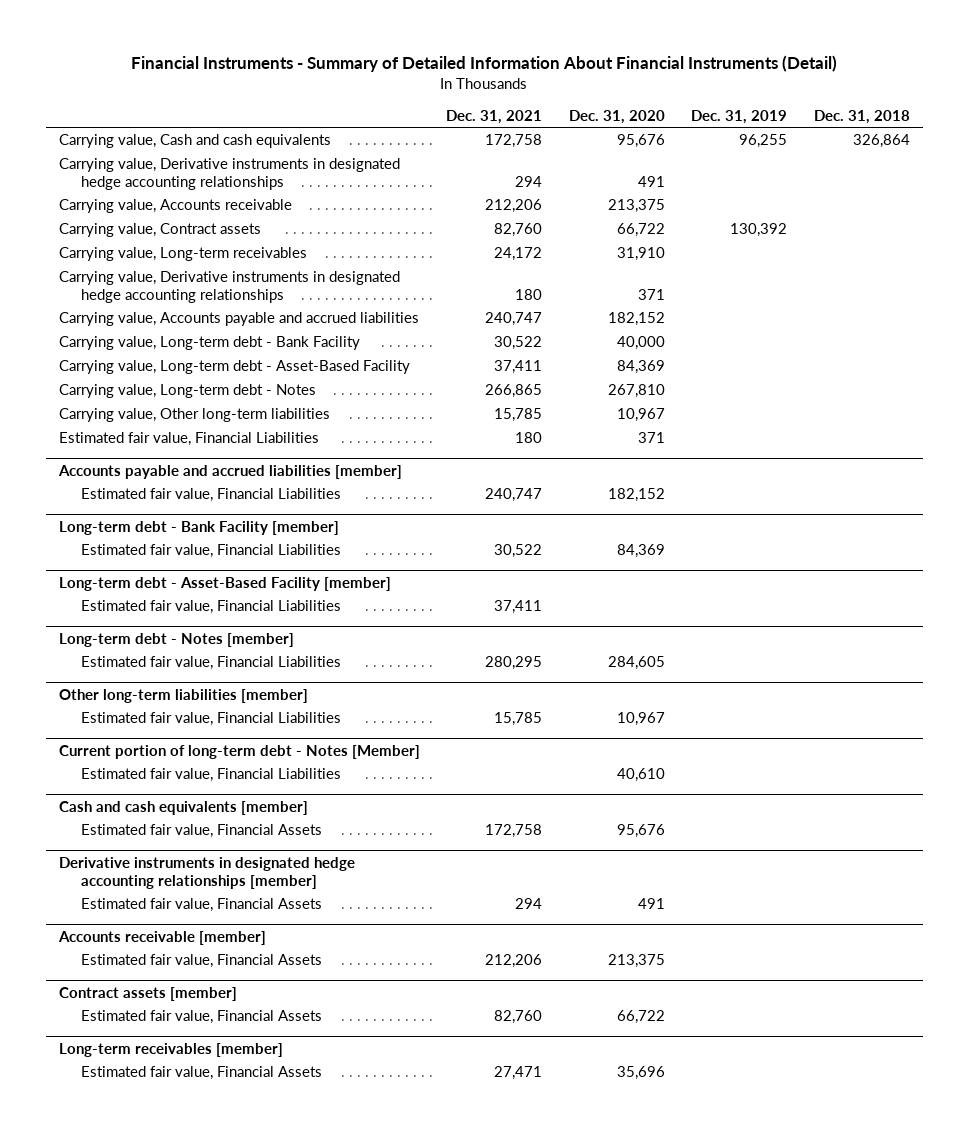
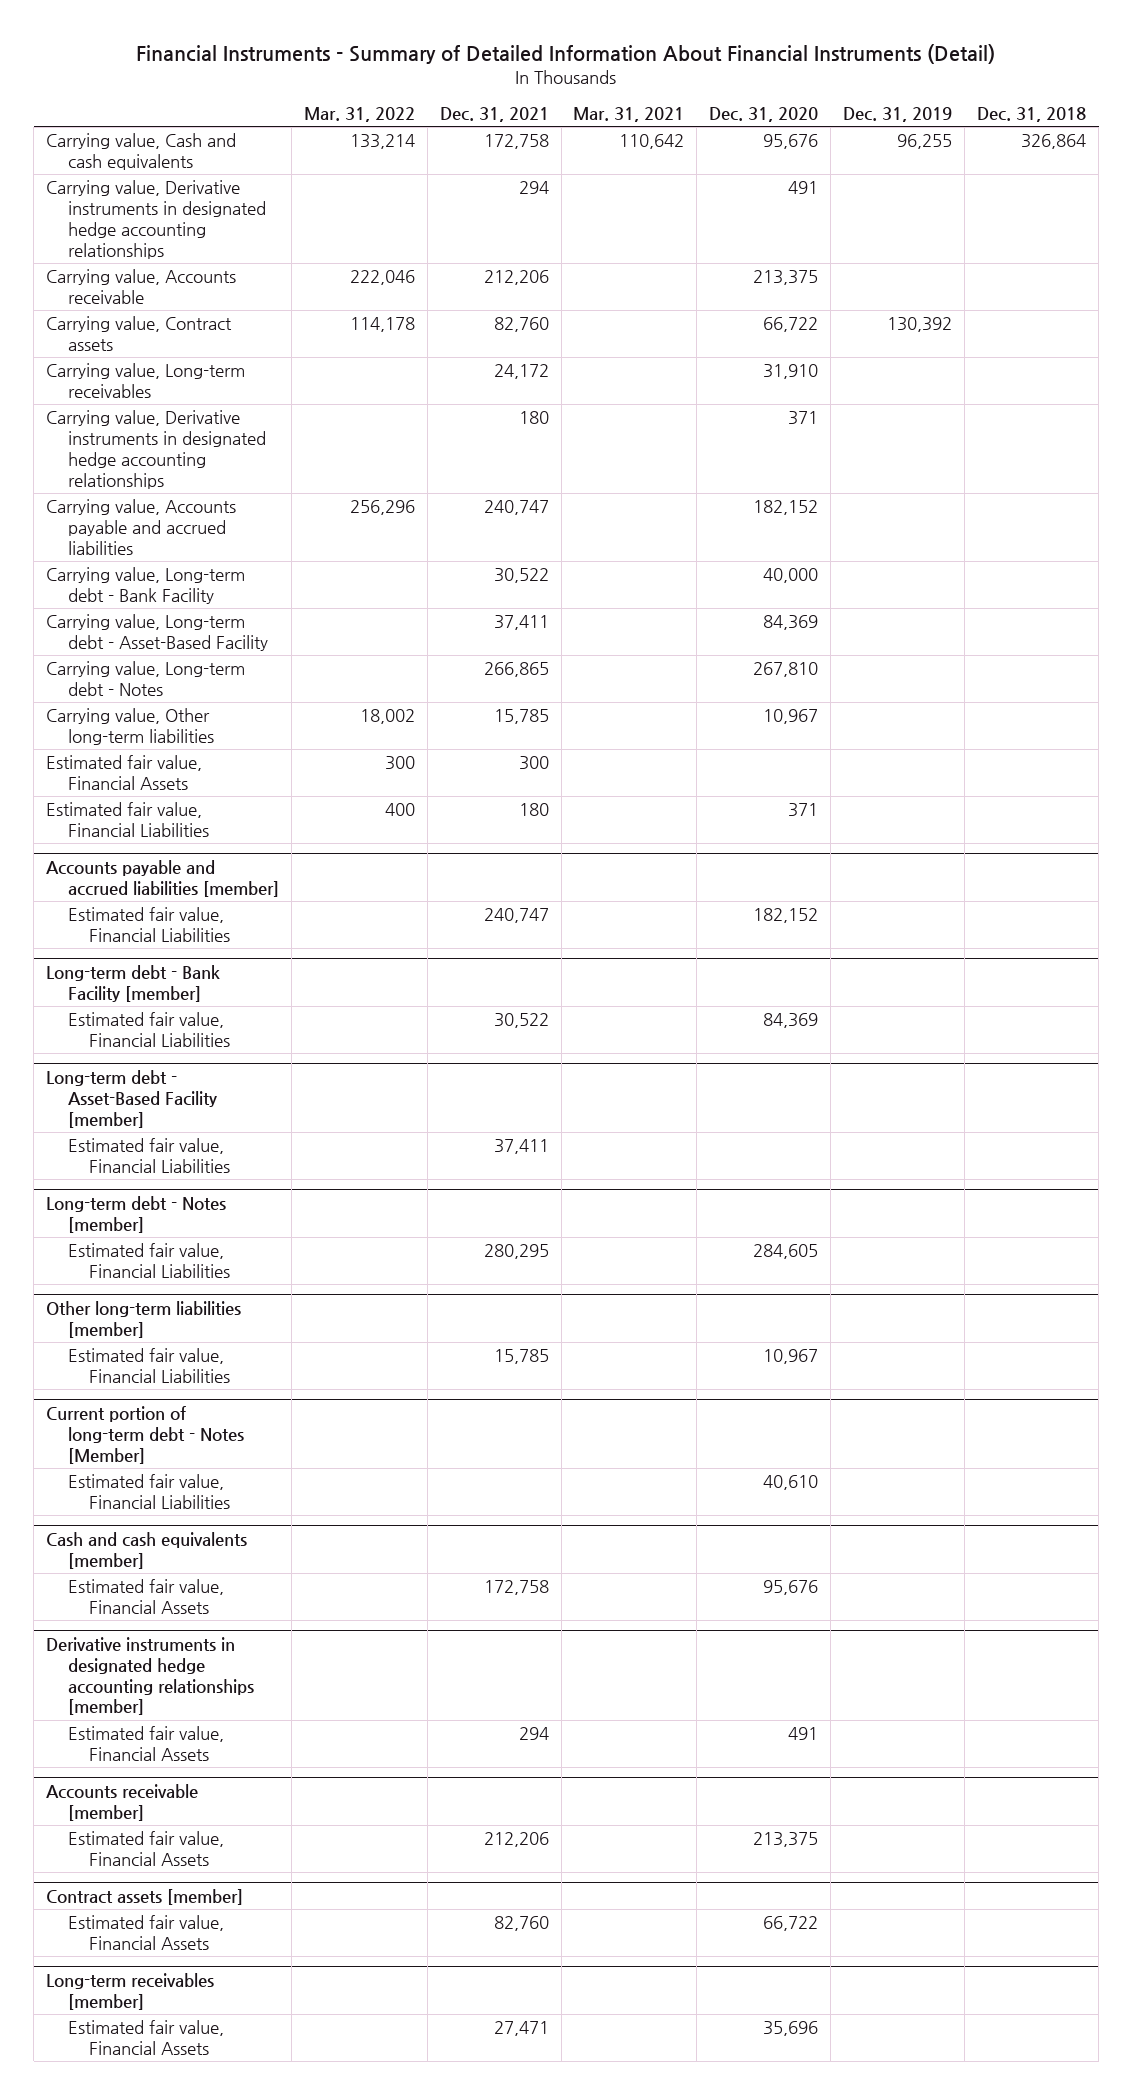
- | Dec. 31, 2021 | Dec. 31, 2020 | Dec. 31, 2019 | Dec. 31, 2018
+ | Mar. 31, 2022 | Dec. 31, 2021 | Mar. 31, 2021 | Dec. 31, 2020 | Dec. 31, 2019 | Dec. 31, 2018
+ Estimated fair value, Financial Assets | 300 | 300 | | | |

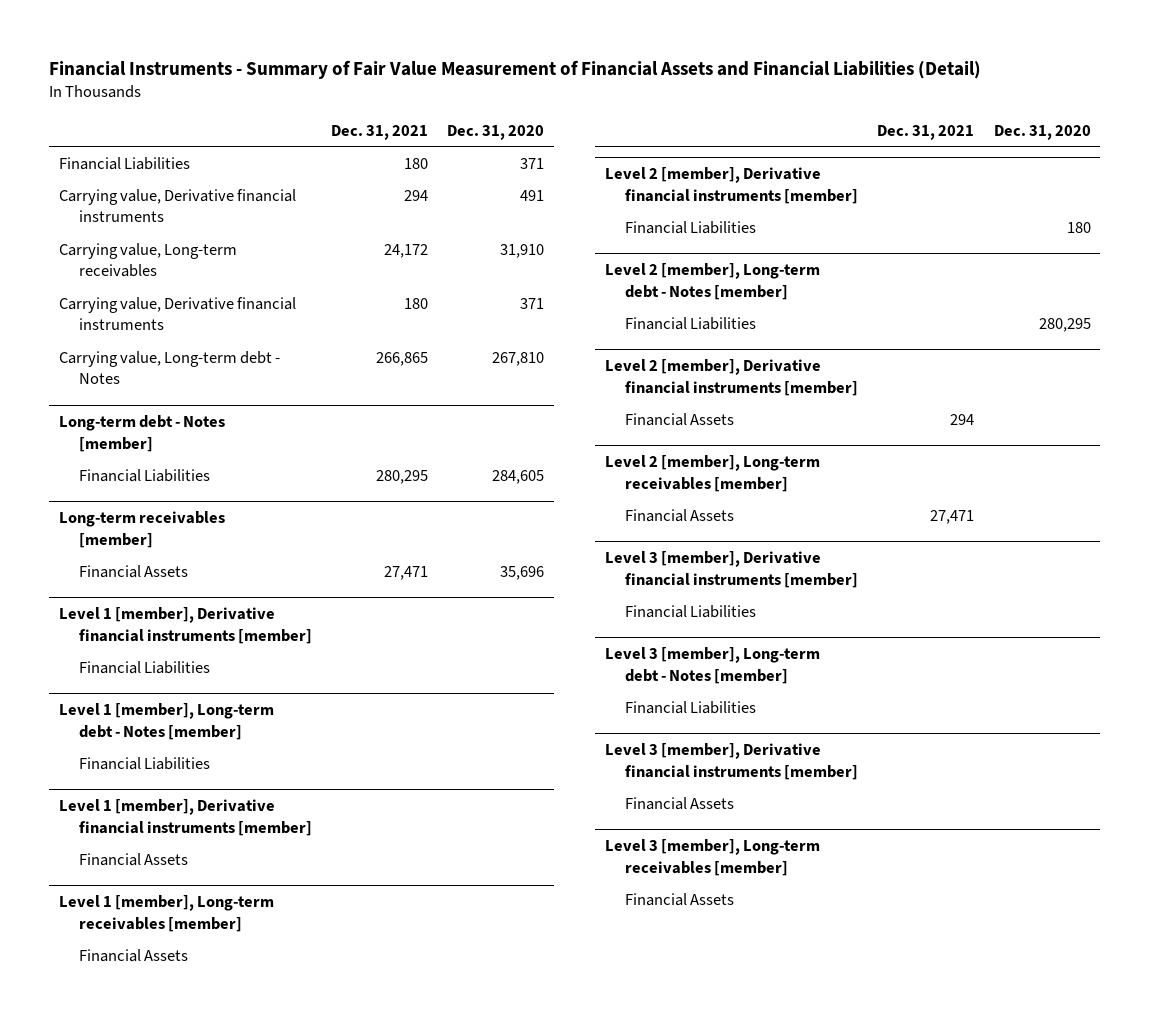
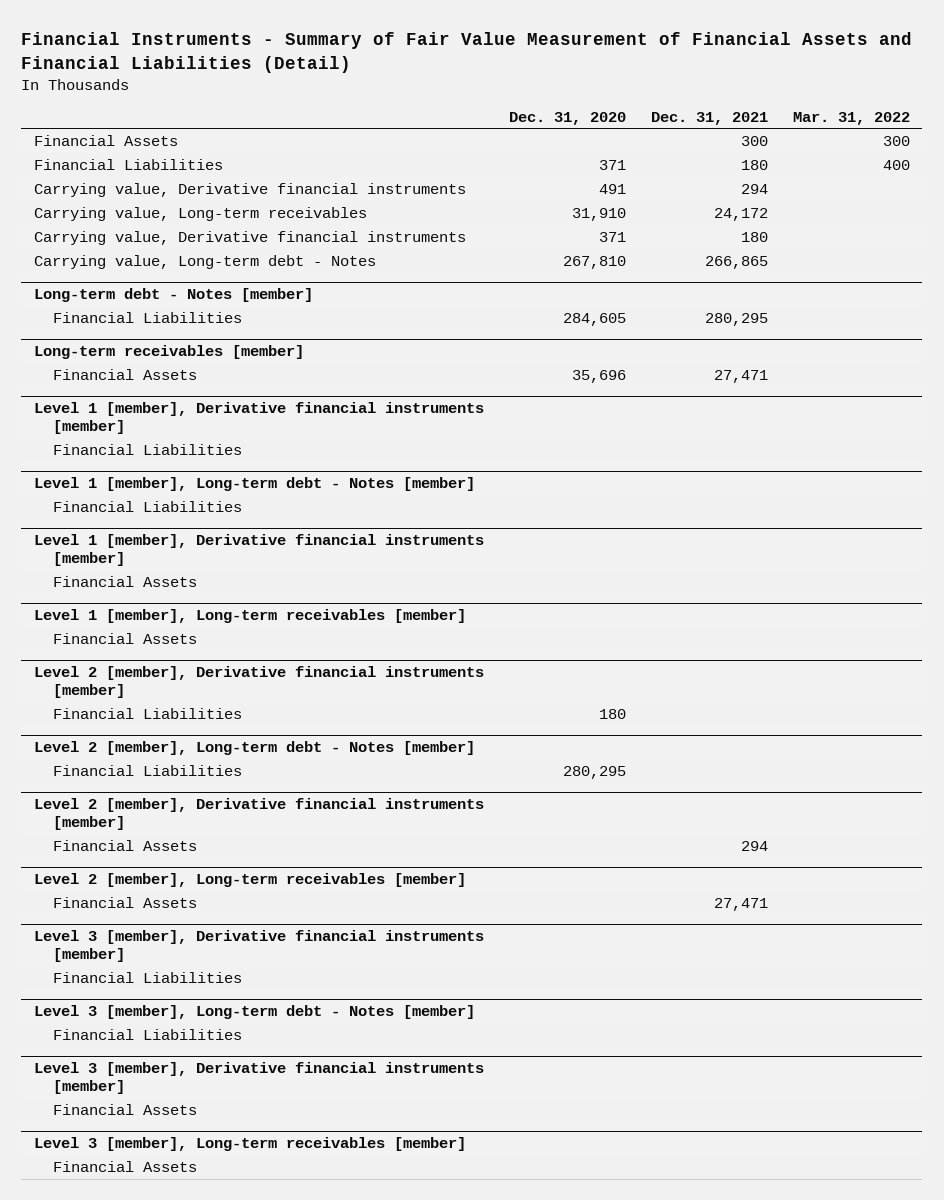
- | Dec. 31, 2021 | Dec. 31, 2020
+ | Dec. 31, 2020 | Dec. 31, 2021 | Mar. 31, 2022
+ Financial Assets | | 300 | 300

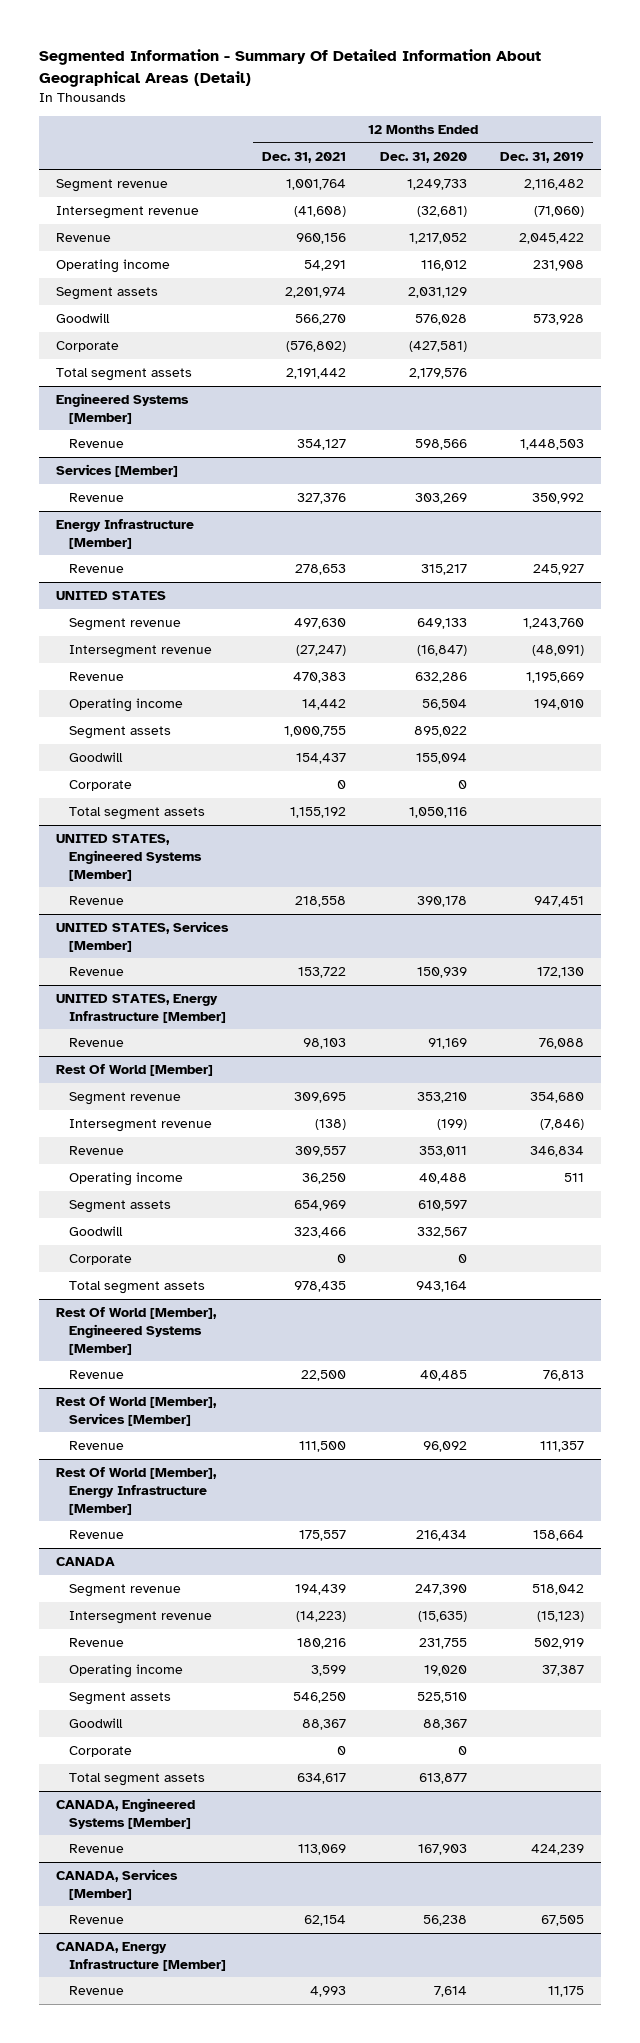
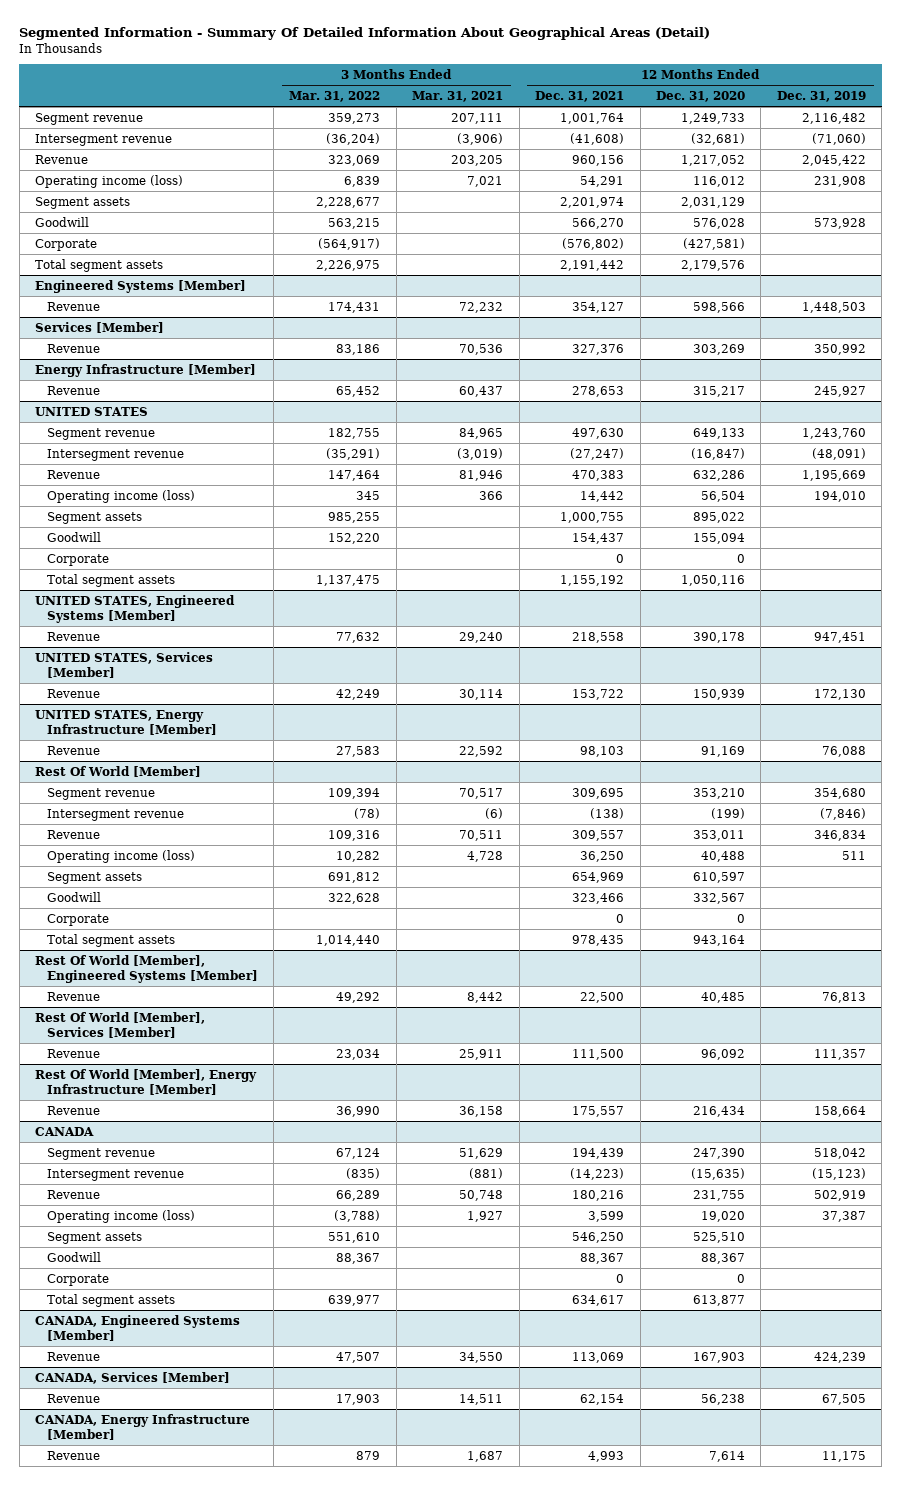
- | 12 Months Ended Dec. 31, 2021 | 12 Months Ended Dec. 31, 2020 | 12 Months Ended Dec. 31, 2019
+ | 3 Months Ended Mar. 31, 2022 | 3 Months Ended Mar. 31, 2021 | 12 Months Ended Dec. 31, 2021 | 12 Months Ended Dec. 31, 2020 | 12 Months Ended Dec. 31, 2019
- Operating income | 54,291 | 116,012 | 231,908
+ Operating income (loss) | 6,839 | 7,021 | 54,291 | 116,012 | 231,908
@ UNITED STATES
- Operating income | 14,442 | 56,504 | 194,010
+ Operating income (loss) | 345 | 366 | 14,442 | 56,504 | 194,010
@ Rest Of World [Member]
- Operating income | 36,250 | 40,488 | 511
+ Operating income (loss) | 10,282 | 4,728 | 36,250 | 40,488 | 511
@ CANADA
- Operating income | 3,599 | 19,020 | 37,387
+ Operating income (loss) | (3,788) | 1,927 | 3,599 | 19,020 | 37,387

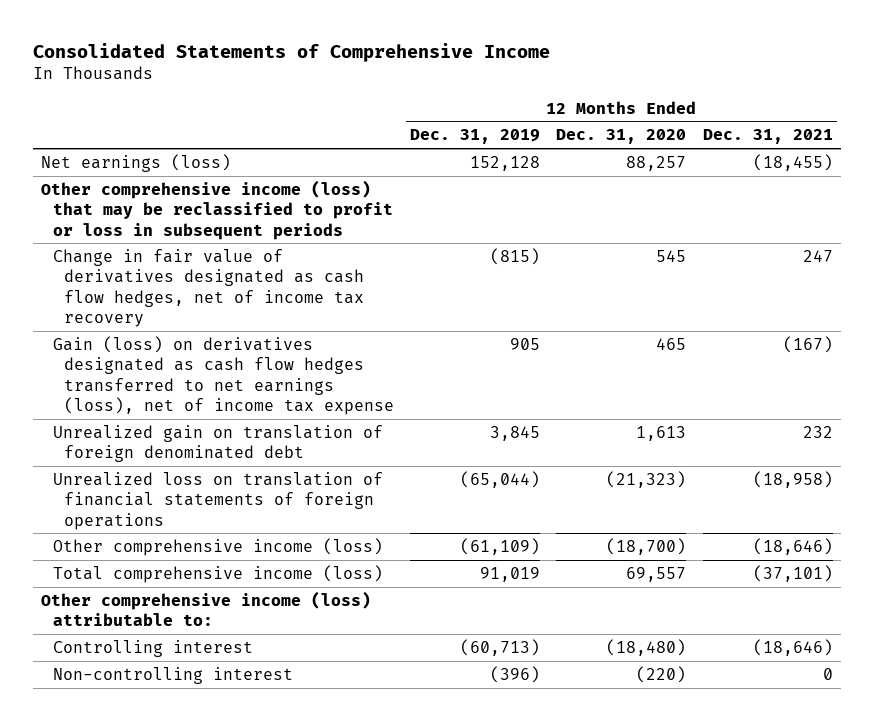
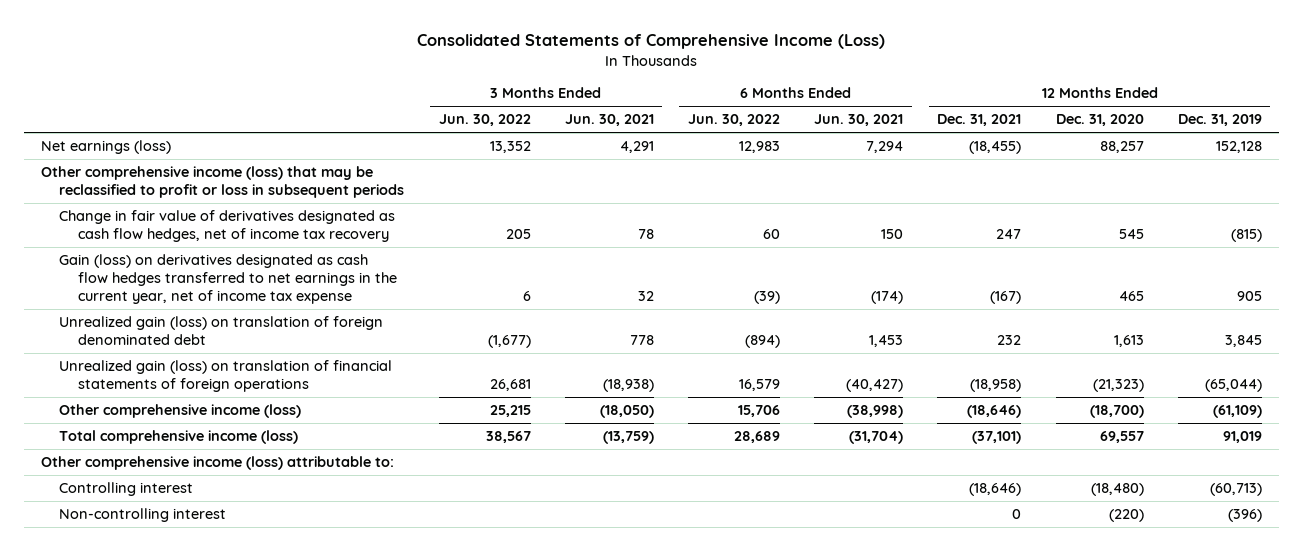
- Consolidated Statements of Comprehensive Income
+ Consolidated Statements of Comprehensive Income (Loss)
- | 12 Months Ended Dec. 31, 2019 | 12 Months Ended Dec. 31, 2020 | 12 Months Ended Dec. 31, 2021
+ | 3 Months Ended Jun. 30, 2022 | 3 Months Ended Jun. 30, 2021 | 6 Months Ended Jun. 30, 2022 | 6 Months Ended Jun. 30, 2021 | 12 Months Ended Dec. 31, 2021 | 12 Months Ended Dec. 31, 2020 | 12 Months Ended Dec. 31, 2019
- Gain (loss) on derivatives designated as cash flow hedges transferred to net earnings (loss), net of income tax expense | 905 | 465 | (167)
- Unrealized gain on translation of foreign denominated debt | 3,845 | 1,613 | 232
- Unrealized loss on translation of financial statements of foreign operations | (65,044) | (21,323) | (18,958)
+ Gain (loss) on derivatives designated as cash flow hedges transferred to net earnings in the current year, net of income tax expense | 6 | 32 | (39) | (174) | (167) | 465 | 905
+ Unrealized gain (loss) on translation of foreign denominated debt | (1,677) | 778 | (894) | 1,453 | 232 | 1,613 | 3,845
+ Unrealized gain (loss) on translation of financial statements of foreign operations | 26,681 | (18,938) | 16,579 | (40,427) | (18,958) | (21,323) | (65,044)

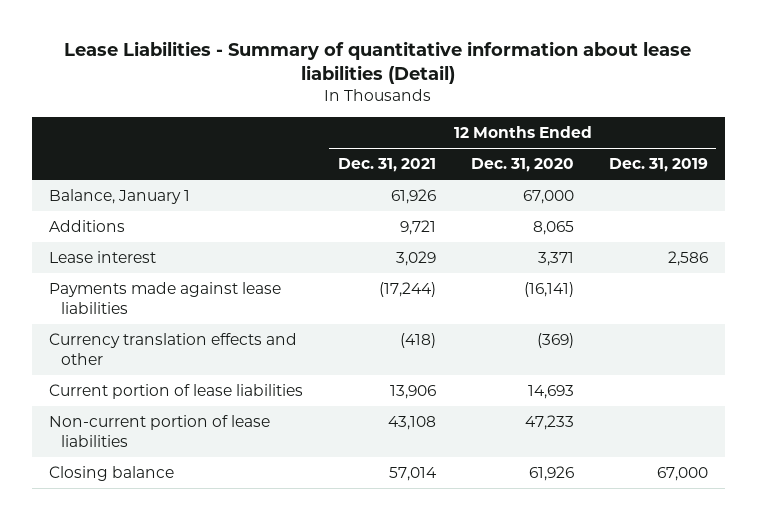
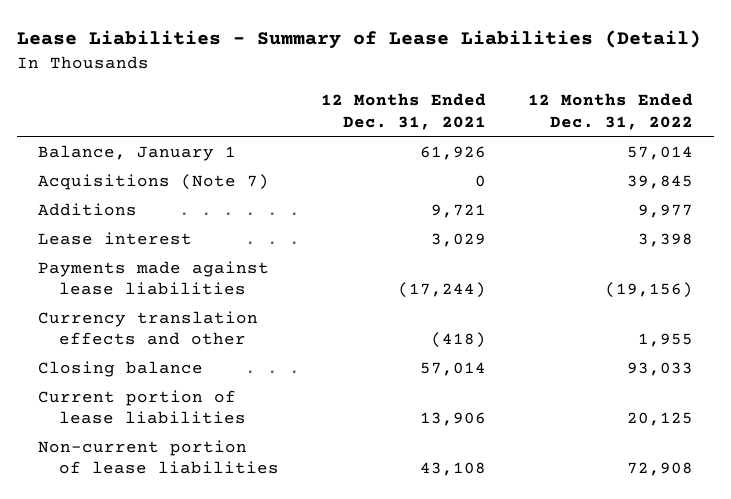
- Lease Liabilities - Summary of quantitative information about lease liabilities (Detail)
+ Lease Liabilities - Summary of Lease Liabilities (Detail)
- | 12 Months Ended Dec. 31, 2021 | 12 Months Ended Dec. 31, 2020 | 12 Months Ended Dec. 31, 2019
+ | 12 Months Ended Dec. 31, 2021 | 12 Months Ended Dec. 31, 2022
+ Acquisitions (Note 7) | 0 | 39,845
moved up: Closing balance | 57,014 | 93,033

